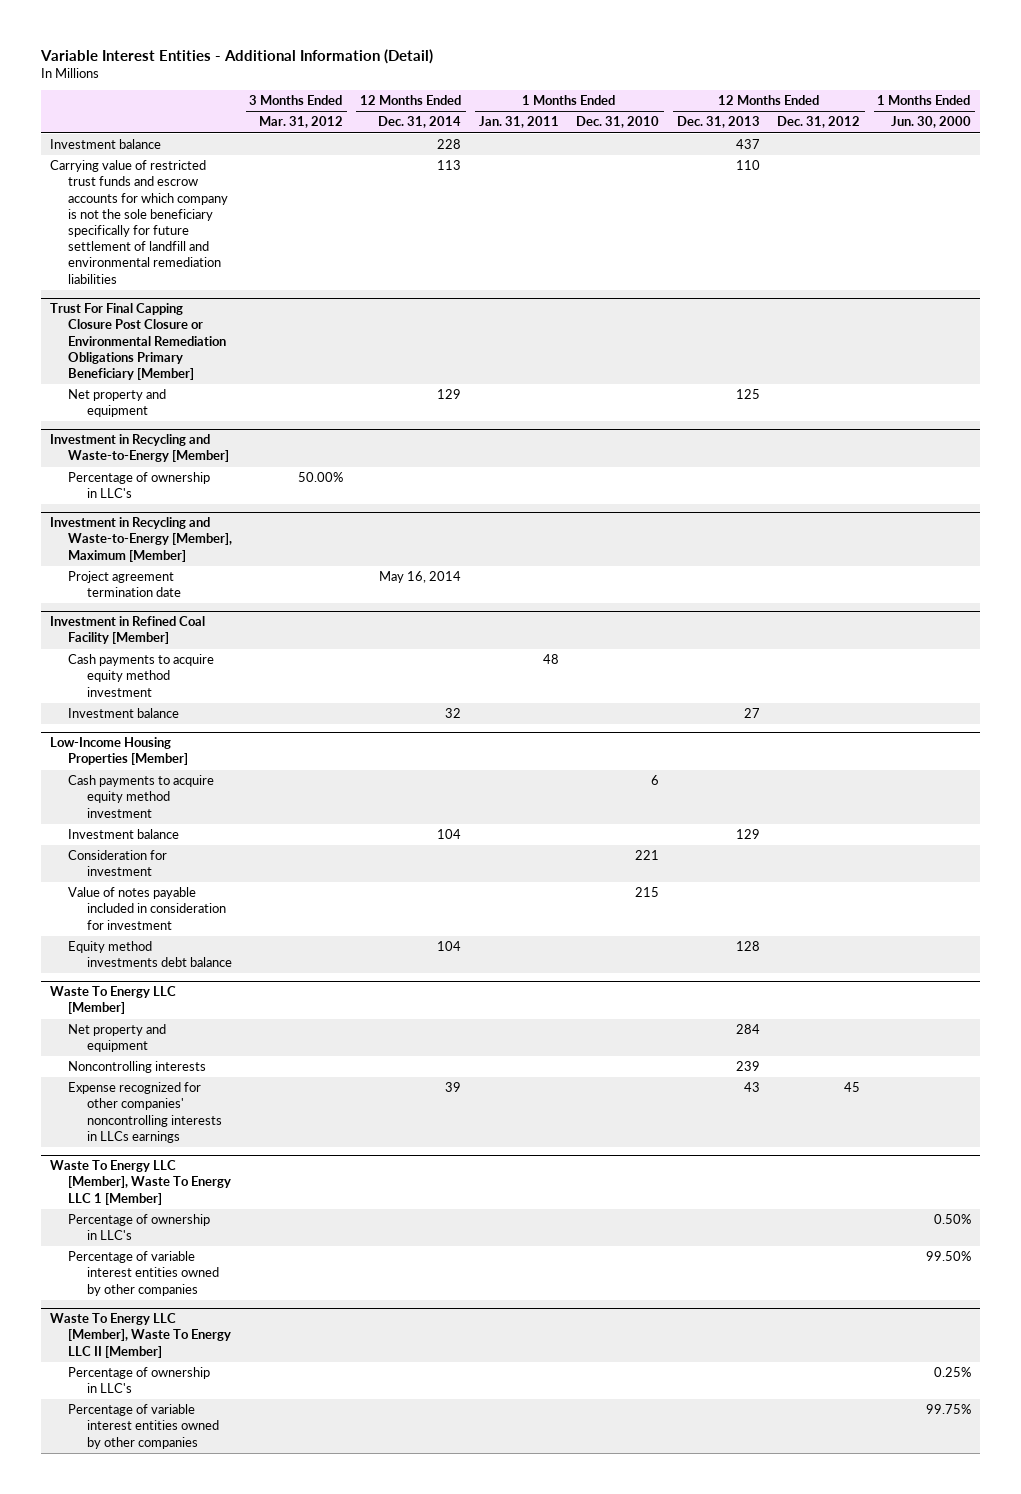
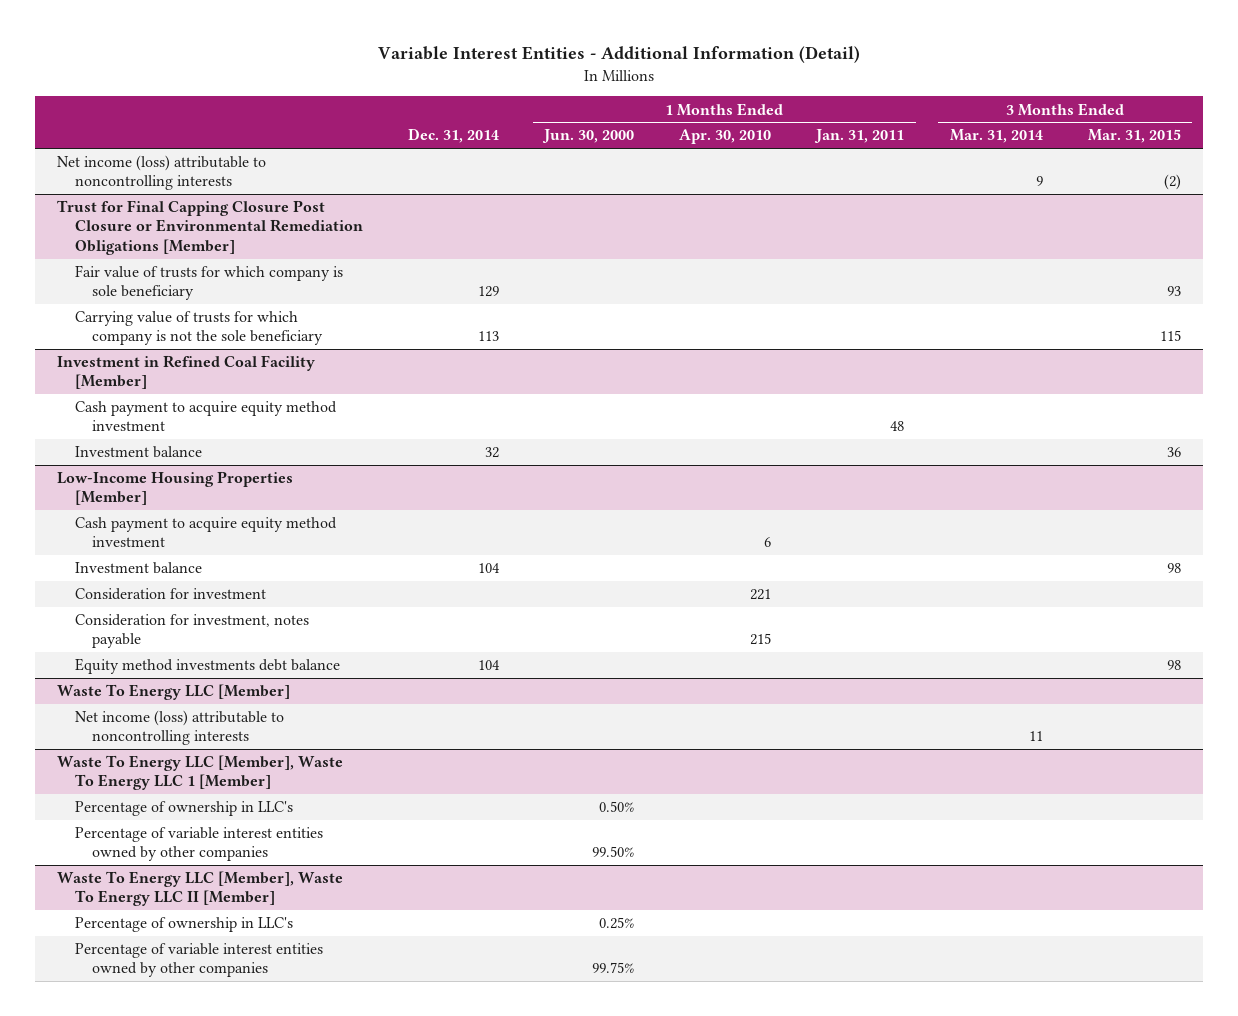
- | 3 Months Ended Mar. 31, 2012 | 12 Months Ended Dec. 31, 2014 | 1 Months Ended Jan. 31, 2011 | 1 Months Ended Dec. 31, 2010 | 12 Months Ended Dec. 31, 2013 | 12 Months Ended Dec. 31, 2012 | 1 Months Ended Jun. 30, 2000
+ | Dec. 31, 2014 | 1 Months Ended Jun. 30, 2000 | 1 Months Ended Apr. 30, 2010 | 1 Months Ended Jan. 31, 2011 | 3 Months Ended Mar. 31, 2014 | 3 Months Ended Mar. 31, 2015
- Investment balance | | 228 | | | 437 | |
- Carrying value of restricted trust funds and escrow accounts for which company is not the sole beneficiary specifically for future settlement of landfill and environmental remediation liabilities | | 113 | | | 110 | |
- Trust For Final Capping Closure Post Closure or Environmental Remediation Obligations Primary Beneficiary [Member]
- Net property and equipment | | 129 | | | 125 | |
- Investment in Recycling and Waste-to-Energy [Member]
- Percentage of ownership in LLC's | 50.00% | | | | | |
- Investment in Recycling and Waste-to-Energy [Member], Maximum [Member]
- Project agreement termination date | | May 16, 2014 | | | | |
+ Net income (loss) attributable to noncontrolling interests | | | | | 9 | (2)
+ Trust for Final Capping Closure Post Closure or Environmental Remediation Obligations [Member]
+ Fair value of trusts for which company is sole beneficiary | 129 | | | | | 93
+ Carrying value of trusts for which company is not the sole beneficiary | 113 | | | | | 115
@ Investment in Refined Coal Facility [Member]
- Cash payments to acquire equity method investment | | | 48 | | | |
+ Cash payment to acquire equity method investment | | | | 48 | |
@ Low-Income Housing Properties [Member]
- Cash payments to acquire equity method investment | | | | 6 | | |
+ Cash payment to acquire equity method investment | | | 6 | | |
- Value of notes payable included in consideration for investment | | | | 215 | | |
+ Consideration for investment, notes payable | | | 215 | | |
@ Waste To Energy LLC [Member]
- Net property and equipment | | | | | 284 | |
- Noncontrolling interests | | | | | 239 | |
- Expense recognized for other companies' noncontrolling interests in LLCs earnings | | 39 | | | 43 | 45 |
+ Net income (loss) attributable to noncontrolling interests | | | | | 11 |

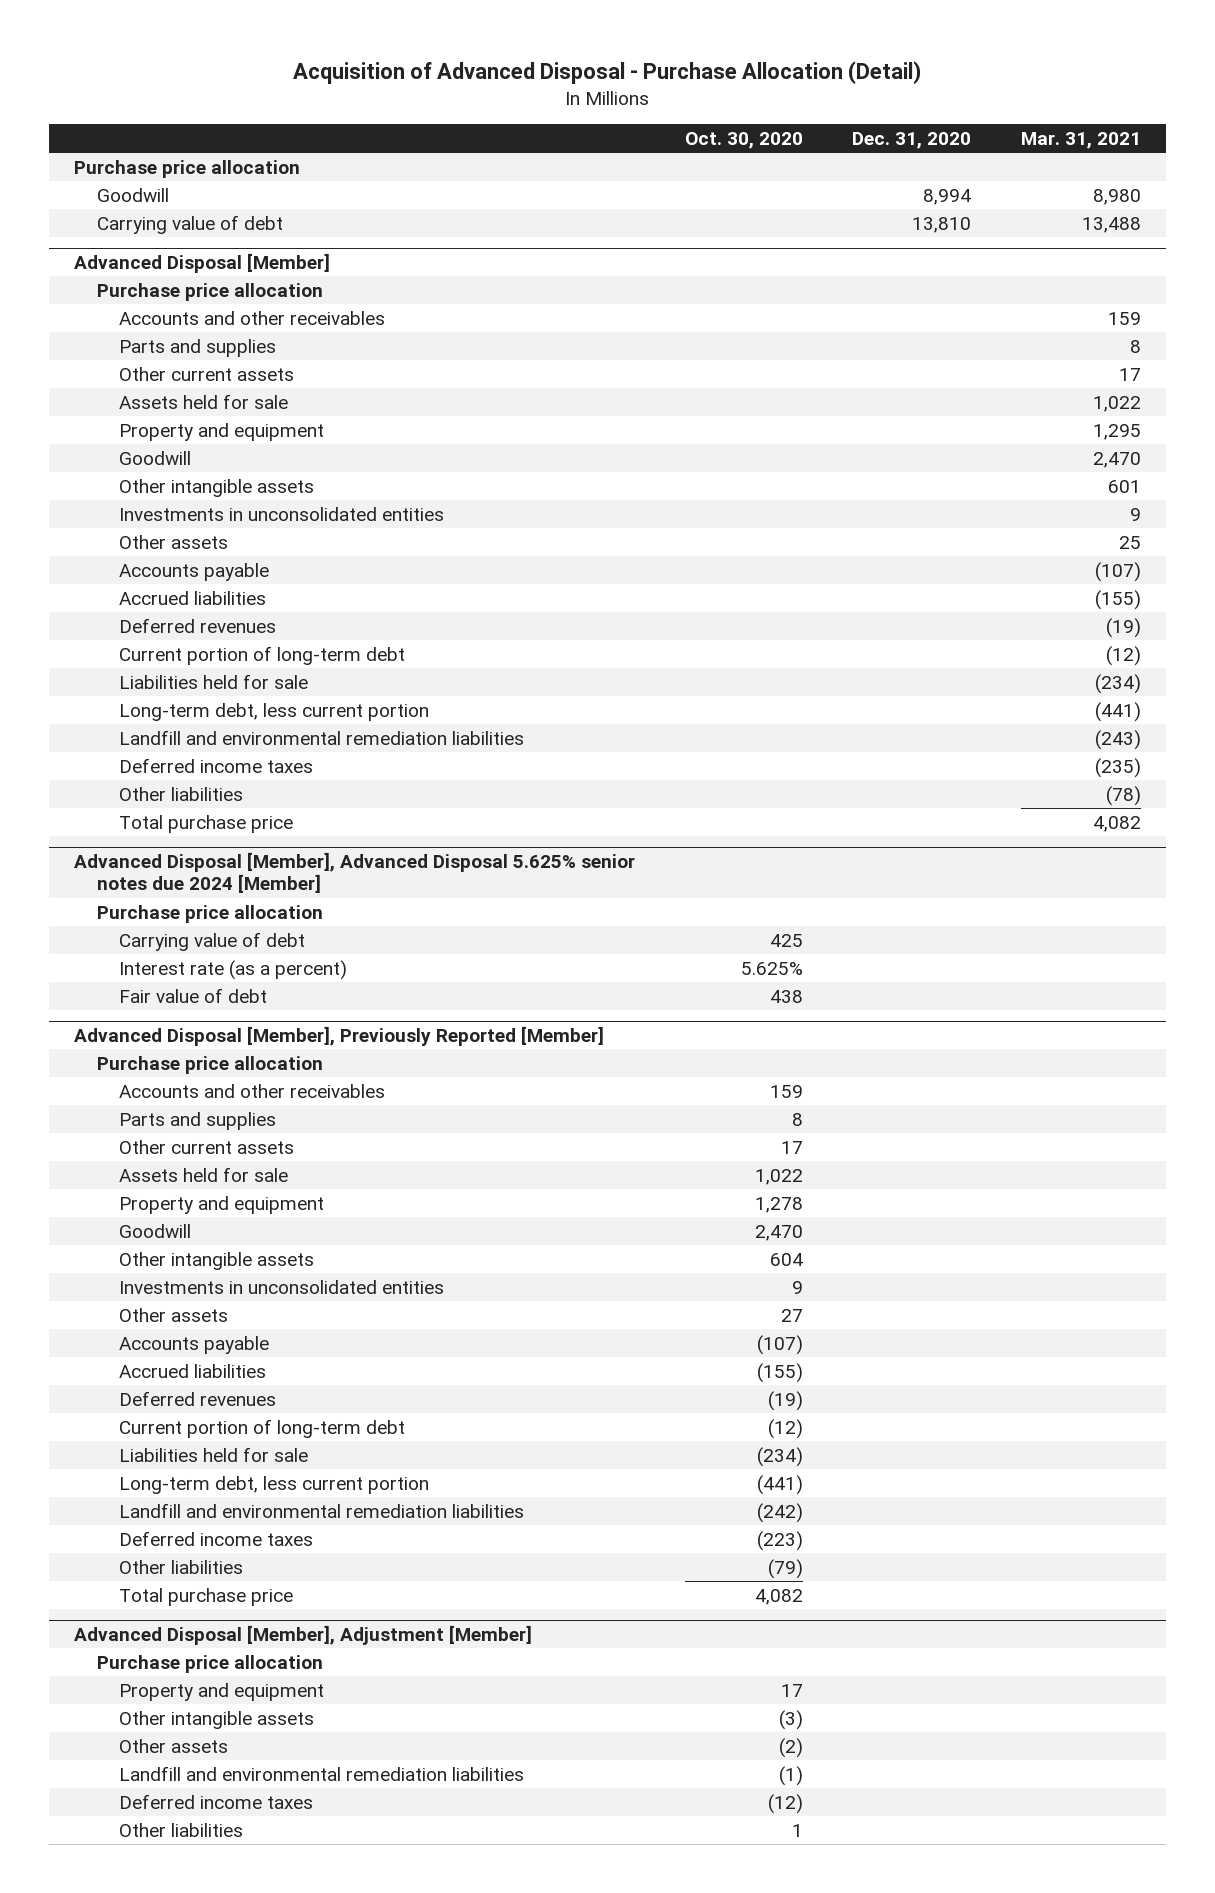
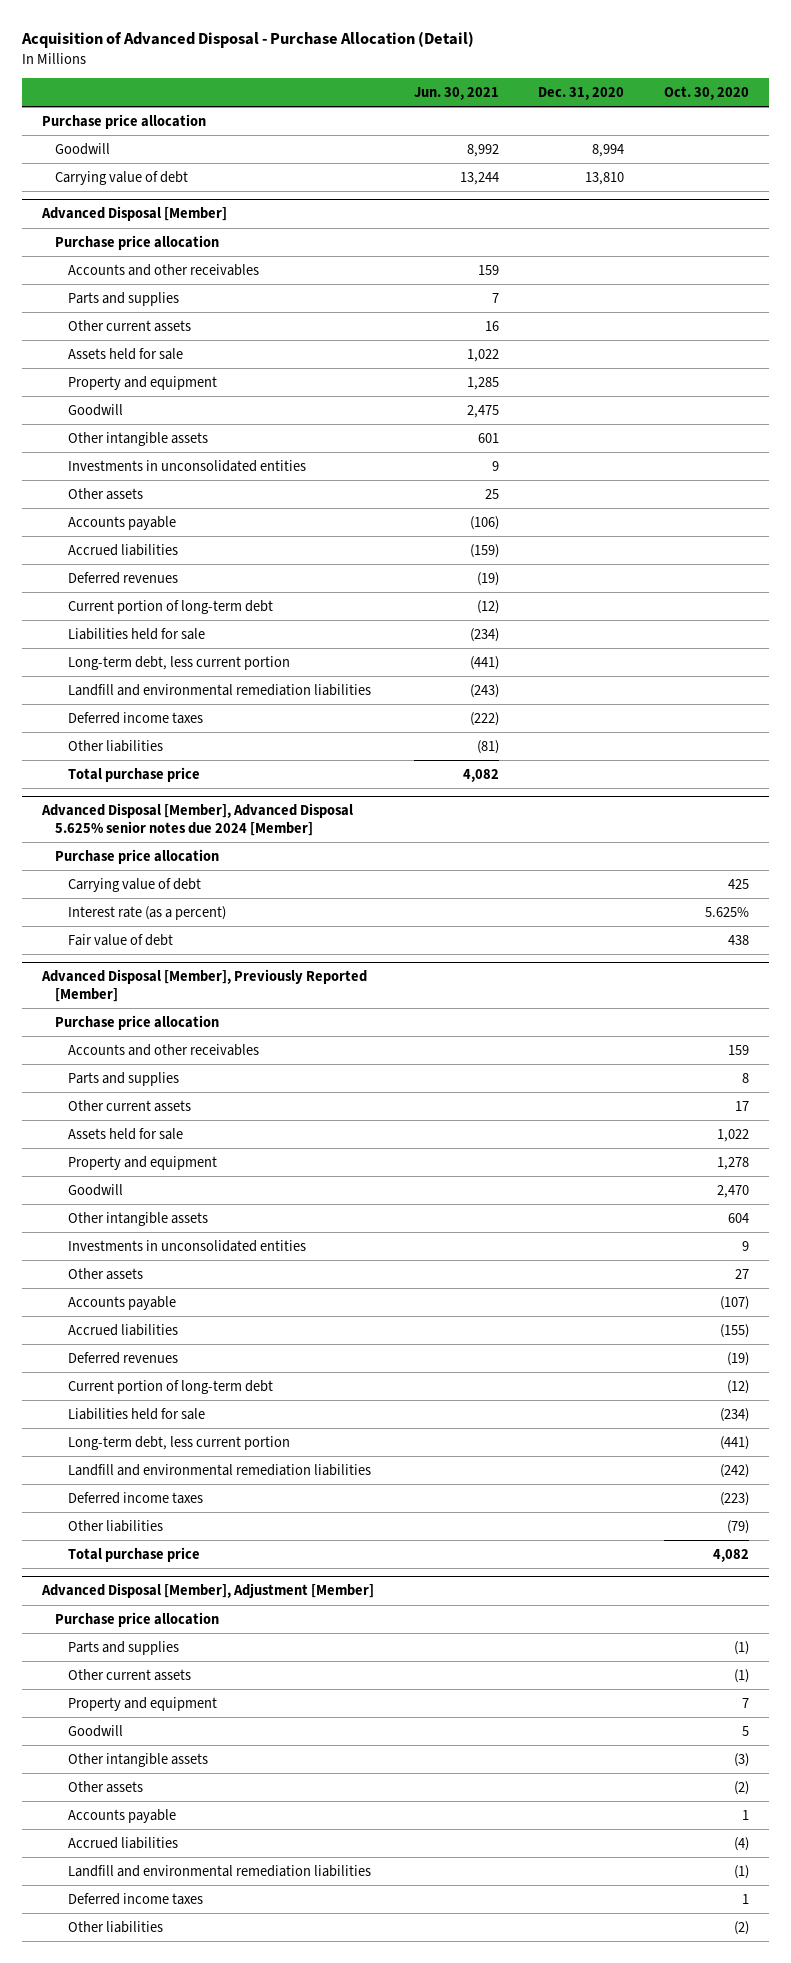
- | Oct. 30, 2020 | Dec. 31, 2020 | Mar. 31, 2021
+ | Jun. 30, 2021 | Dec. 31, 2020 | Oct. 30, 2020
@ Advanced Disposal [Member], Adjustment [Member]
- Property and equipment | 17 | |
+ Parts and supplies | | | (1)
+ Other current assets | | | (1)
+ Property and equipment | | | 7
+ Goodwill | | | 5
+ Accounts payable | | | 1
+ Accrued liabilities | | | (4)
- Deferred income taxes | (12) | |
- Other liabilities | 1 | |
+ Deferred income taxes | | | 1
+ Other liabilities | | | (2)

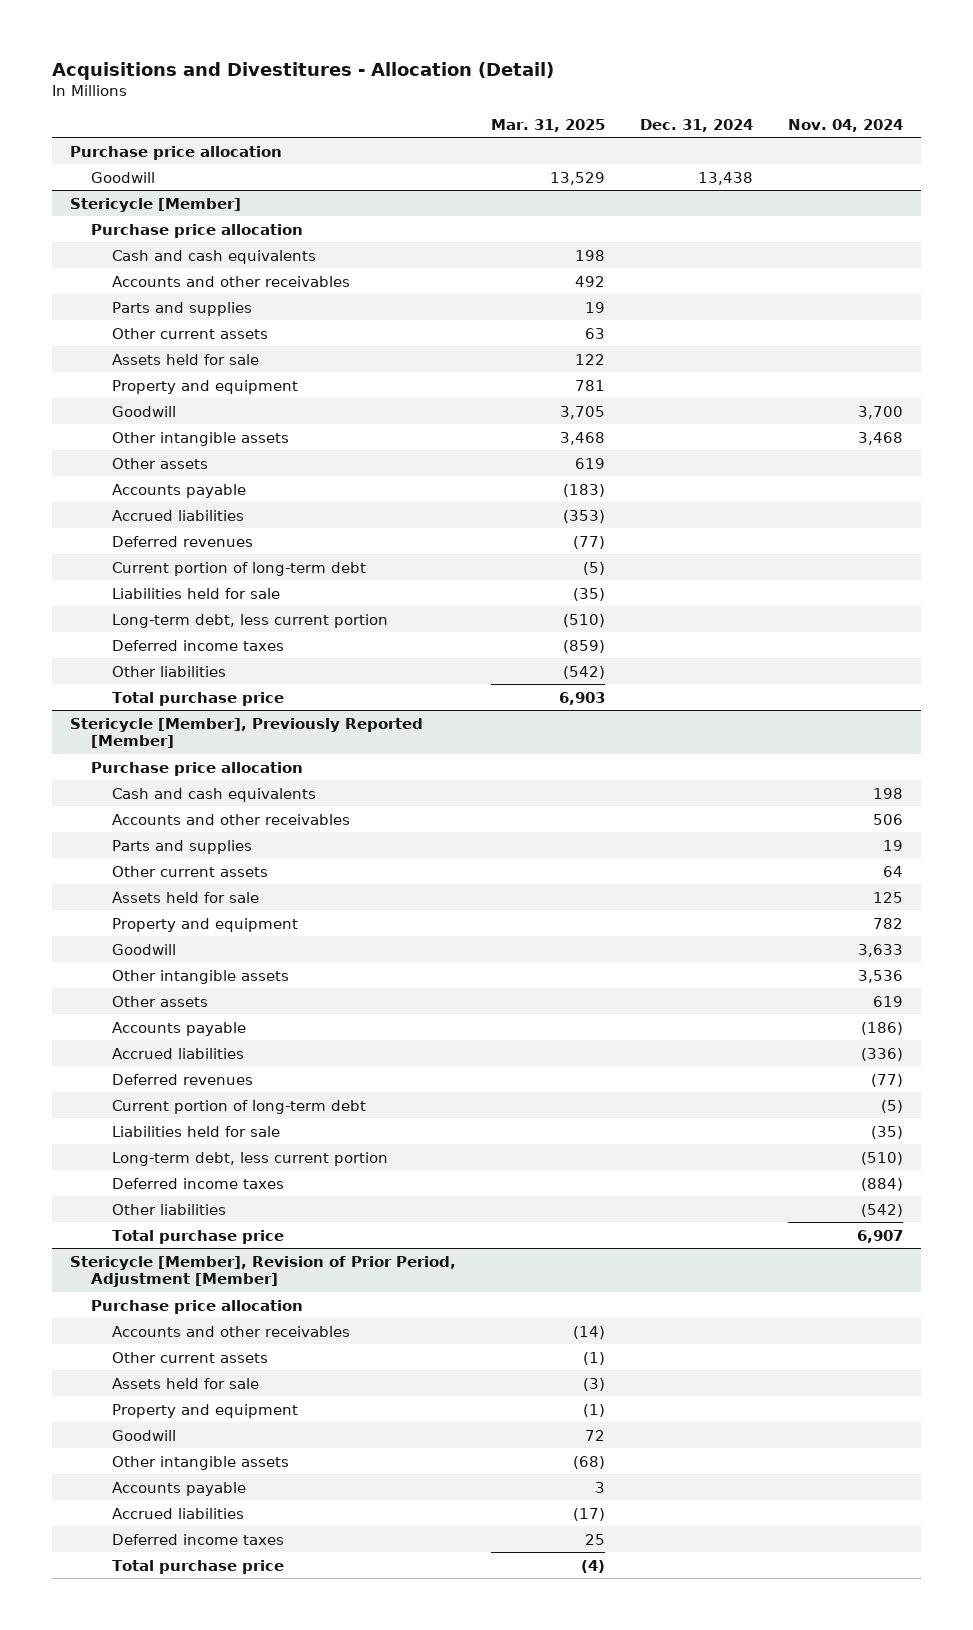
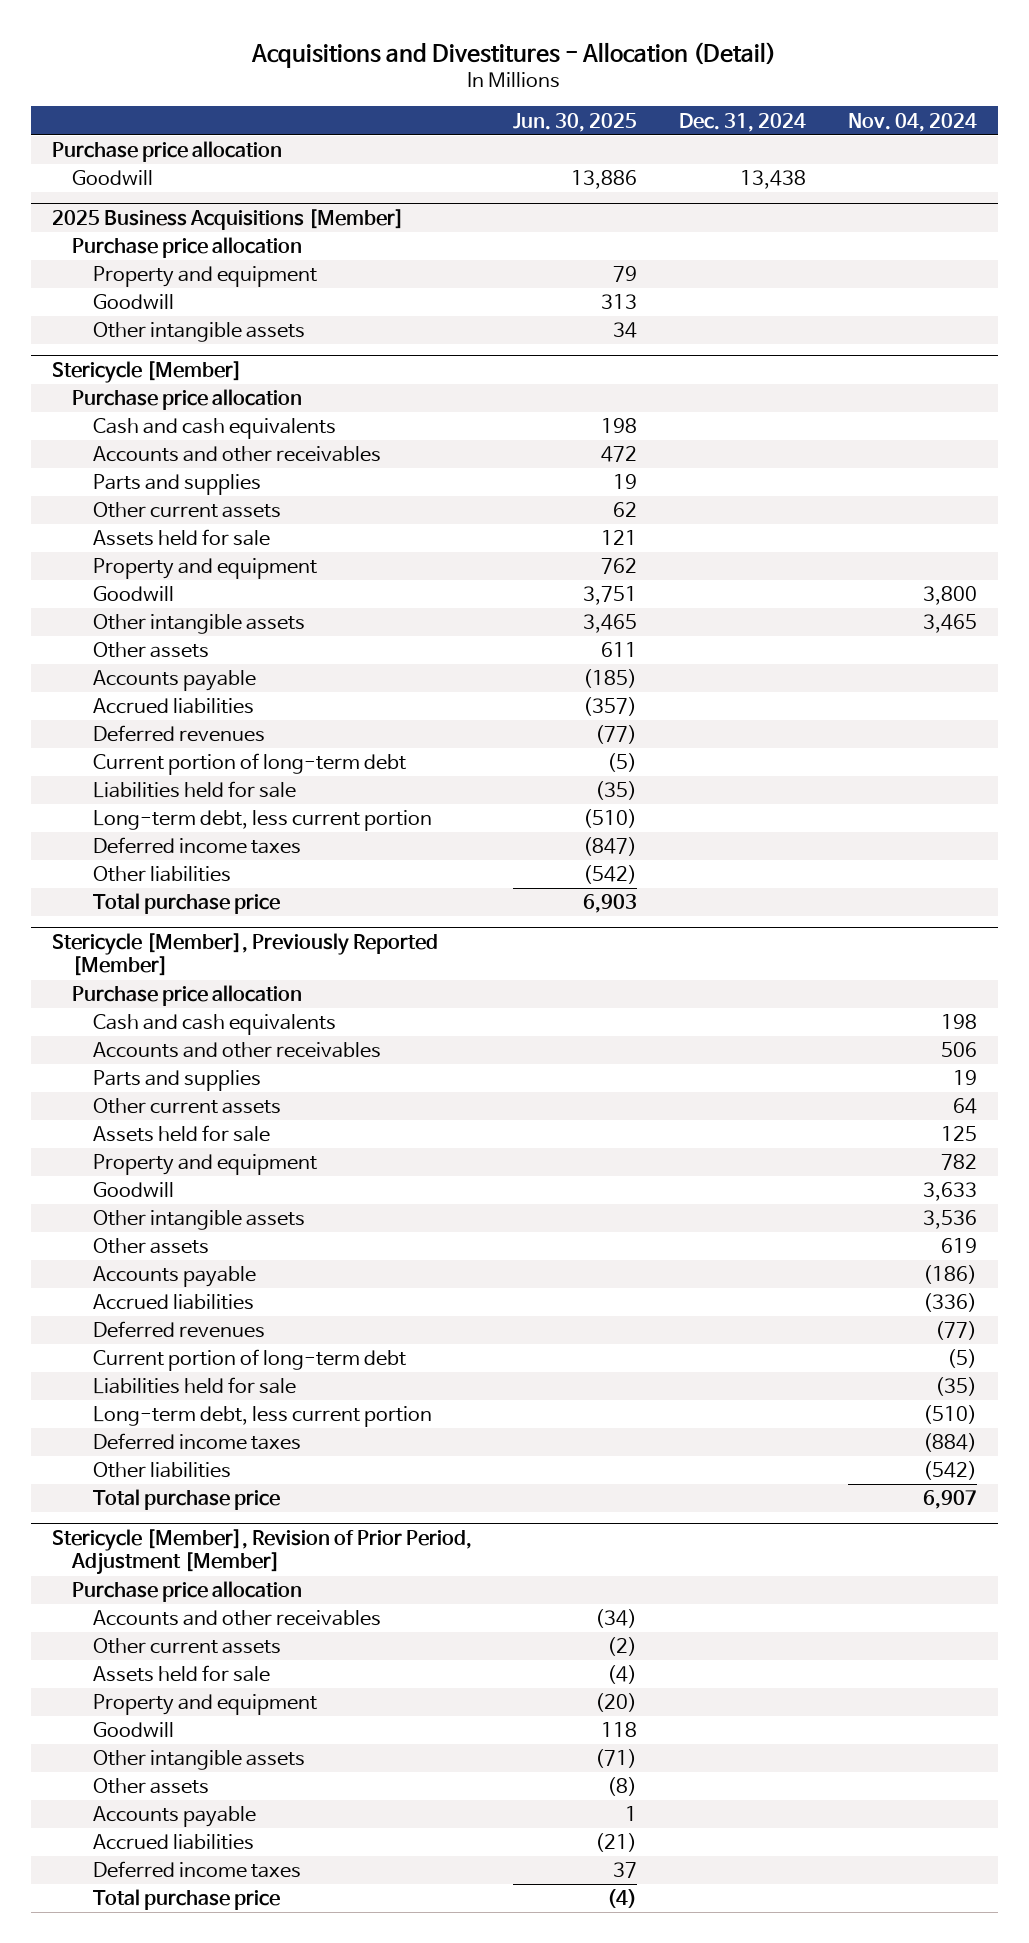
- | Mar. 31, 2025 | Dec. 31, 2024 | Nov. 04, 2024
+ | Jun. 30, 2025 | Dec. 31, 2024 | Nov. 04, 2024
+ 2025 Business Acquisitions [Member]
+ Purchase price allocation
+ Property and equipment | 79 | |
+ Goodwill | 313 | |
+ Other intangible assets | 34 | |
@ Stericycle [Member]
- Goodwill | 3,705 | | 3,700
- Other intangible assets | 3,468 | | 3,468
+ Goodwill | 3,751 | | 3,800
+ Other intangible assets | 3,465 | | 3,465
@ Stericycle [Member], Revision of Prior Period, Adjustment [Member]
+ Other assets | (8) | |

